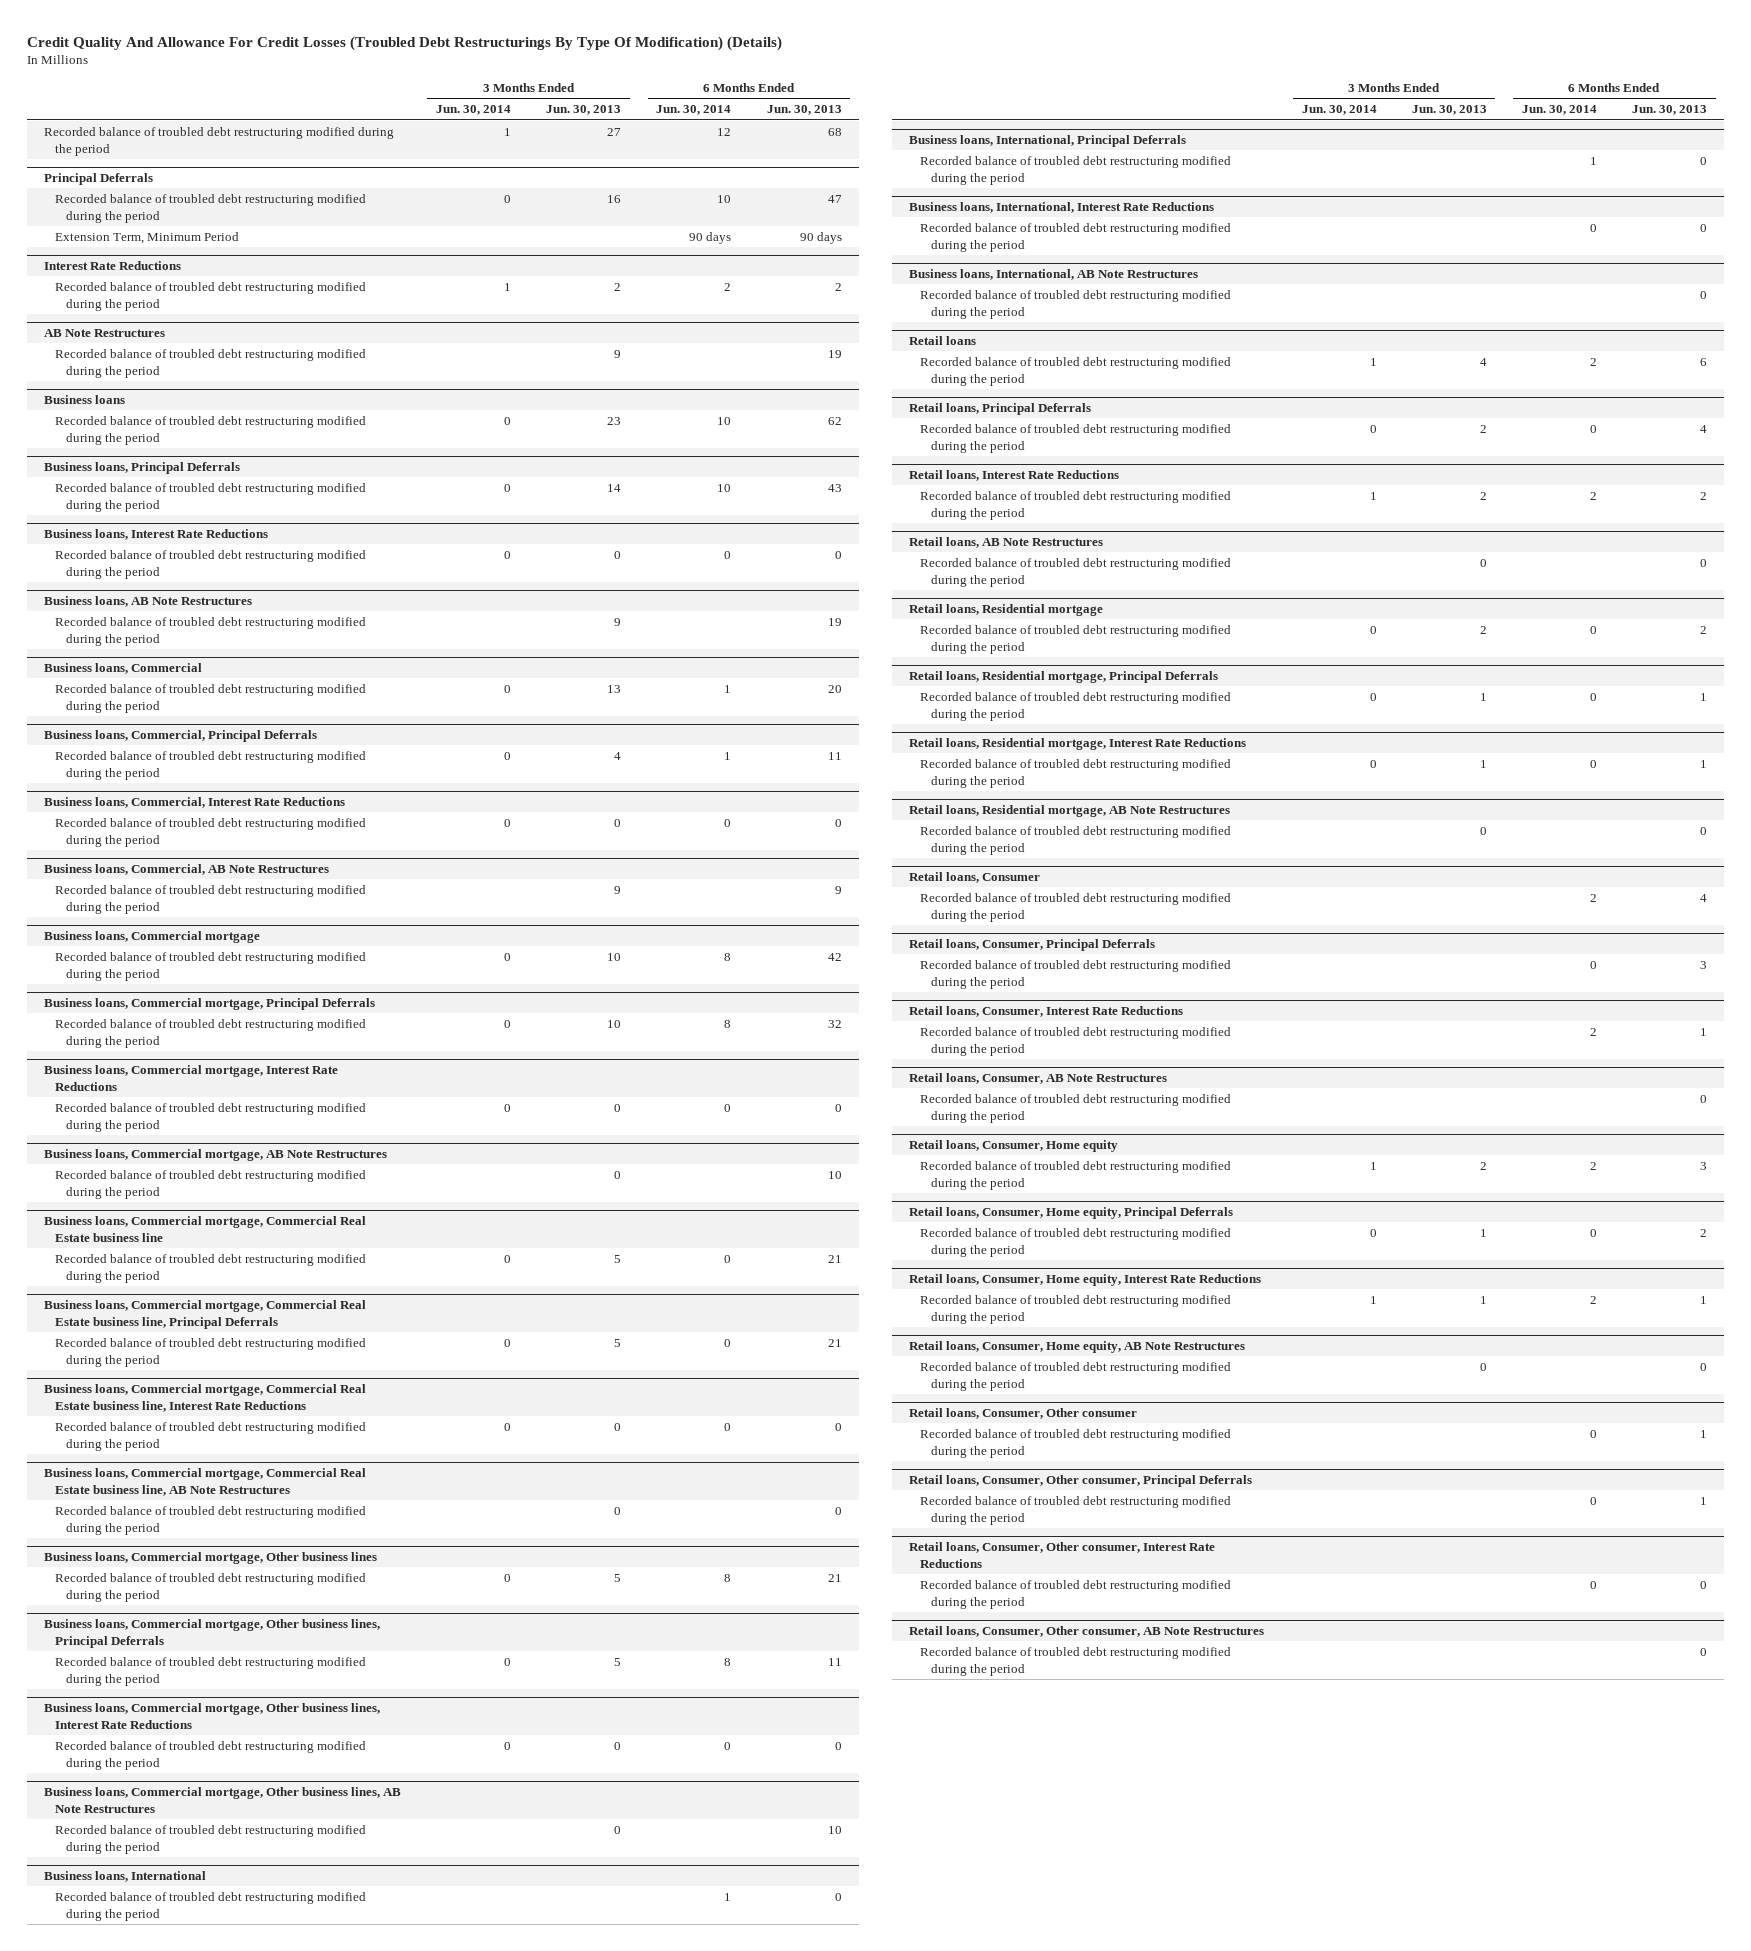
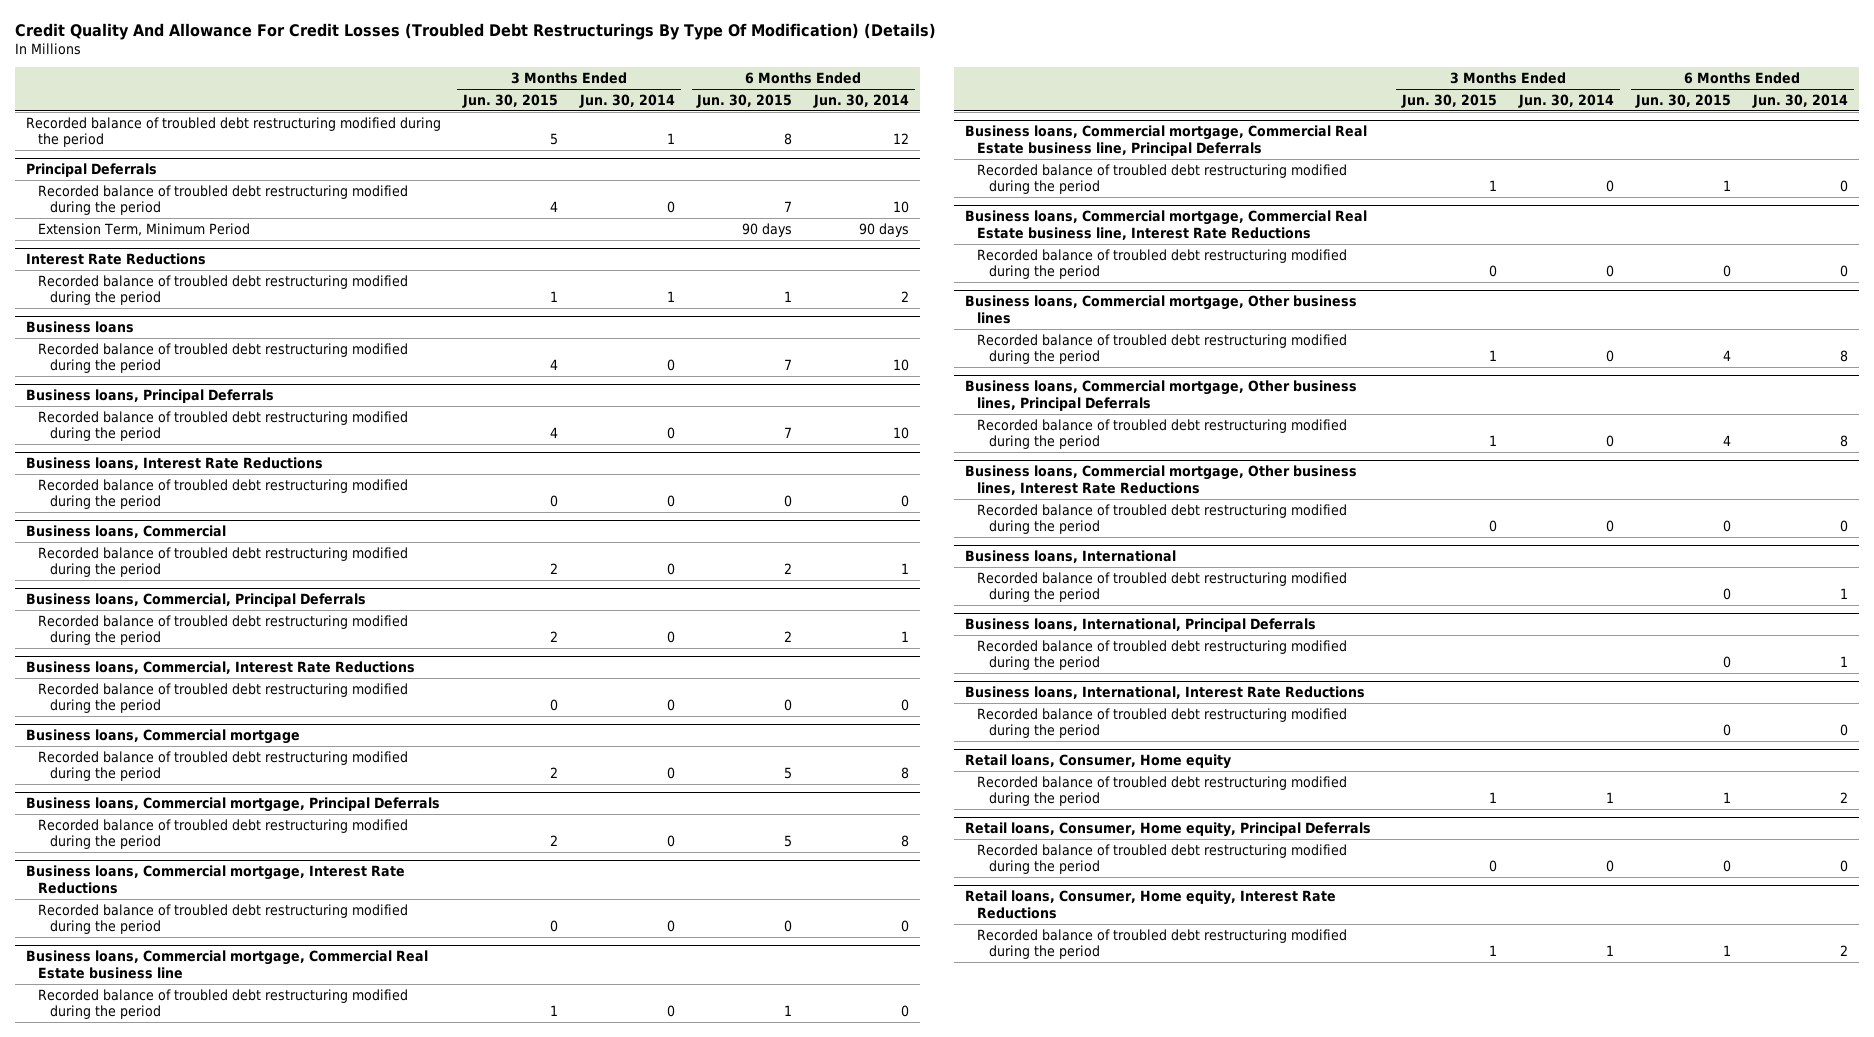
- | 3 Months Ended Jun. 30, 2014 | 3 Months Ended Jun. 30, 2013 | 6 Months Ended Jun. 30, 2014 | 6 Months Ended Jun. 30, 2013
+ | 3 Months Ended Jun. 30, 2015 | 3 Months Ended Jun. 30, 2014 | 6 Months Ended Jun. 30, 2015 | 6 Months Ended Jun. 30, 2014
- AB Note Restructures
- Recorded balance of troubled debt restructuring modified during the period | | 9 | | 19
- Business loans, AB Note Restructures
- Recorded balance of troubled debt restructuring modified during the period | | 9 | | 19
- Business loans, Commercial, AB Note Restructures
- Recorded balance of troubled debt restructuring modified during the period | | 9 | | 9
- Business loans, Commercial mortgage, AB Note Restructures
- Recorded balance of troubled debt restructuring modified during the period | | 0 | | 10
- Business loans, Commercial mortgage, Commercial Real Estate business line, AB Note Restructures
- Recorded balance of troubled debt restructuring modified during the period | | 0 | | 0
- Business loans, Commercial mortgage, Other business lines, AB Note Restructures
- Recorded balance of troubled debt restructuring modified during the period | | 0 | | 10
- Business loans, International, AB Note Restructures
- Recorded balance of troubled debt restructuring modified during the period | | | | 0
- Retail loans
- Recorded balance of troubled debt restructuring modified during the period | 1 | 4 | 2 | 6
- Retail loans, Principal Deferrals
- Recorded balance of troubled debt restructuring modified during the period | 0 | 2 | 0 | 4
- Retail loans, Interest Rate Reductions
- Recorded balance of troubled debt restructuring modified during the period | 1 | 2 | 2 | 2
- Retail loans, AB Note Restructures
- Recorded balance of troubled debt restructuring modified during the period | | 0 | | 0
- Retail loans, Residential mortgage
- Recorded balance of troubled debt restructuring modified during the period | 0 | 2 | 0 | 2
- Retail loans, Residential mortgage, Principal Deferrals
- Recorded balance of troubled debt restructuring modified during the period | 0 | 1 | 0 | 1
- Retail loans, Residential mortgage, Interest Rate Reductions
- Recorded balance of troubled debt restructuring modified during the period | 0 | 1 | 0 | 1
- Retail loans, Residential mortgage, AB Note Restructures
- Recorded balance of troubled debt restructuring modified during the period | | 0 | | 0
- Retail loans, Consumer
- Recorded balance of troubled debt restructuring modified during the period | | | 2 | 4
- Retail loans, Consumer, Principal Deferrals
- Recorded balance of troubled debt restructuring modified during the period | | | 0 | 3
- Retail loans, Consumer, Interest Rate Reductions
- Recorded balance of troubled debt restructuring modified during the period | | | 2 | 1
- Retail loans, Consumer, AB Note Restructures
- Recorded balance of troubled debt restructuring modified during the period | | | | 0
- Retail loans, Consumer, Home equity, AB Note Restructures
- Recorded balance of troubled debt restructuring modified during the period | | 0 | | 0
- Retail loans, Consumer, Other consumer
- Recorded balance of troubled debt restructuring modified during the period | | | 0 | 1
- Retail loans, Consumer, Other consumer, Principal Deferrals
- Recorded balance of troubled debt restructuring modified during the period | | | 0 | 1
- Retail loans, Consumer, Other consumer, Interest Rate Reductions
- Recorded balance of troubled debt restructuring modified during the period | | | 0 | 0
- Retail loans, Consumer, Other consumer, AB Note Restructures
- Recorded balance of troubled debt restructuring modified during the period | | | | 0

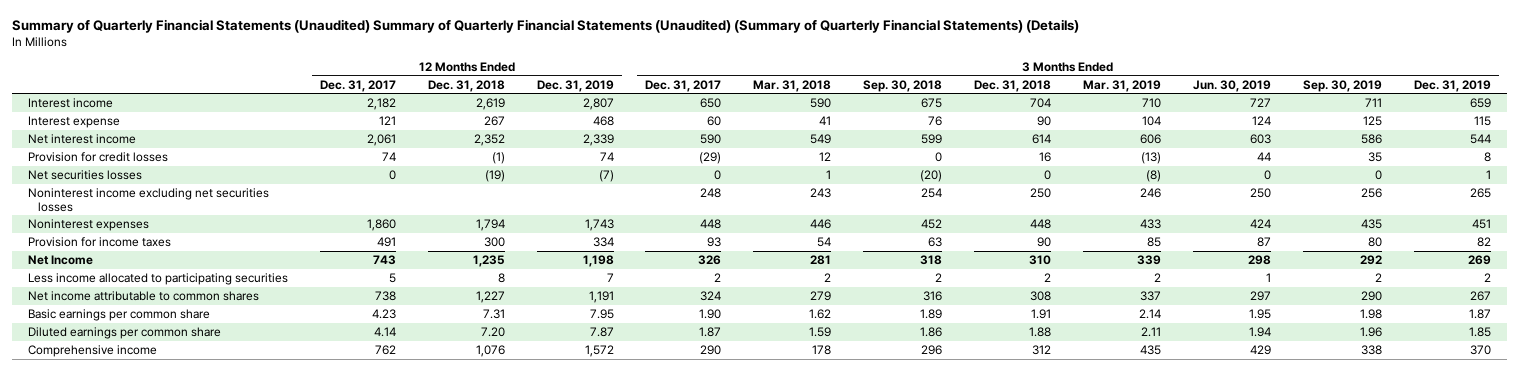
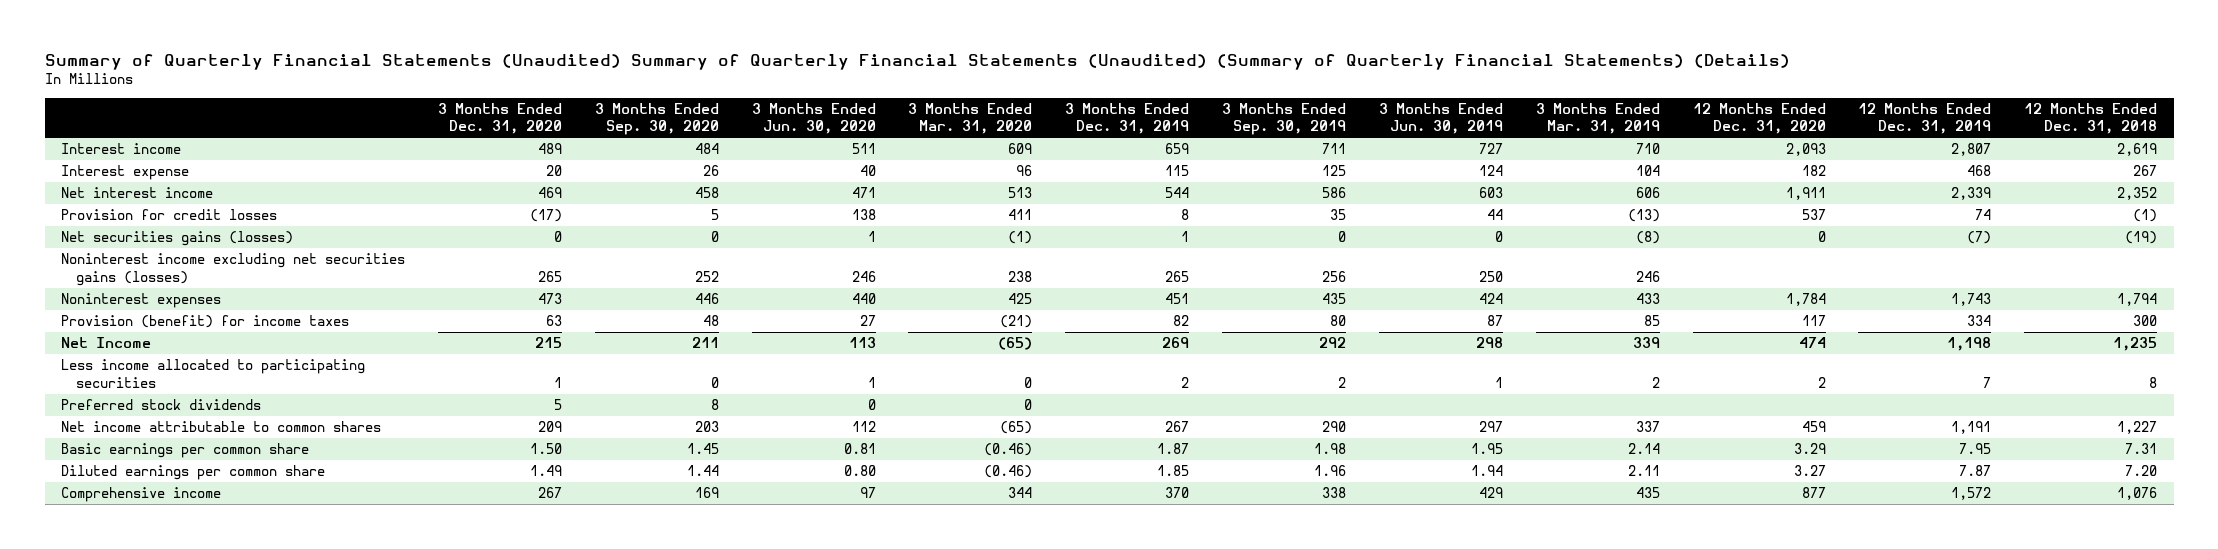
- | 12 Months Ended Dec. 31, 2017 | 12 Months Ended Dec. 31, 2018 | 12 Months Ended Dec. 31, 2019 | 3 Months Ended Dec. 31, 2017 | 3 Months Ended Mar. 31, 2018 | 3 Months Ended Sep. 30, 2018 | 3 Months Ended Dec. 31, 2018 | 3 Months Ended Mar. 31, 2019 | 3 Months Ended Jun. 30, 2019 | 3 Months Ended Sep. 30, 2019 | 3 Months Ended Dec. 31, 2019
+ | 3 Months Ended Dec. 31, 2020 | 3 Months Ended Sep. 30, 2020 | 3 Months Ended Jun. 30, 2020 | 3 Months Ended Mar. 31, 2020 | 3 Months Ended Dec. 31, 2019 | 3 Months Ended Sep. 30, 2019 | 3 Months Ended Jun. 30, 2019 | 3 Months Ended Mar. 31, 2019 | 12 Months Ended Dec. 31, 2020 | 12 Months Ended Dec. 31, 2019 | 12 Months Ended Dec. 31, 2018
- Net securities losses | 0 | (19) | (7) | 0 | 1 | (20) | 0 | (8) | 0 | 0 | 1
- Noninterest income excluding net securities losses | | | | 248 | 243 | 254 | 250 | 246 | 250 | 256 | 265
+ Net securities gains (losses) | 0 | 0 | 1 | (1) | 1 | 0 | 0 | (8) | 0 | (7) | (19)
+ Noninterest income excluding net securities gains (losses) | 265 | 252 | 246 | 238 | 265 | 256 | 250 | 246 | | |
- Provision for income taxes | 491 | 300 | 334 | 93 | 54 | 63 | 90 | 85 | 87 | 80 | 82
+ Provision (benefit) for income taxes | 63 | 48 | 27 | (21) | 82 | 80 | 87 | 85 | 117 | 334 | 300
+ Preferred stock dividends | 5 | 8 | 0 | 0 | | | | | | |

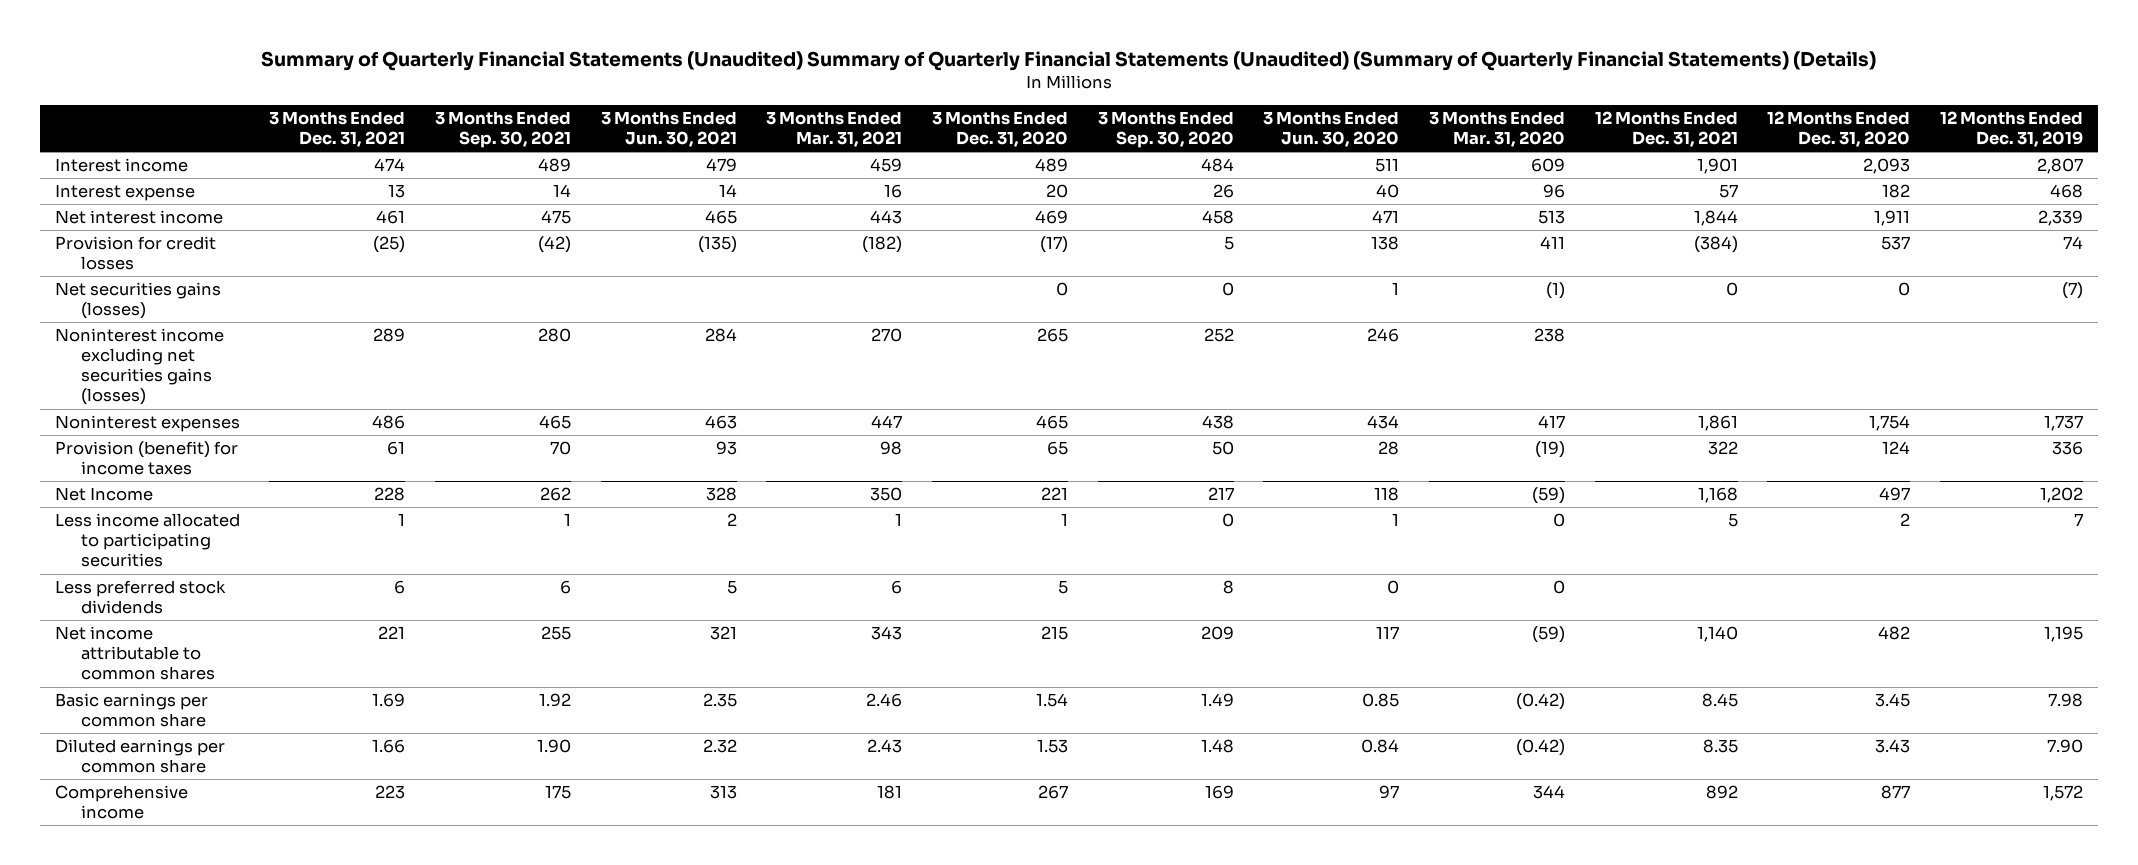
- | 3 Months Ended Dec. 31, 2020 | 3 Months Ended Sep. 30, 2020 | 3 Months Ended Jun. 30, 2020 | 3 Months Ended Mar. 31, 2020 | 3 Months Ended Dec. 31, 2019 | 3 Months Ended Sep. 30, 2019 | 3 Months Ended Jun. 30, 2019 | 3 Months Ended Mar. 31, 2019 | 12 Months Ended Dec. 31, 2020 | 12 Months Ended Dec. 31, 2019 | 12 Months Ended Dec. 31, 2018
+ | 3 Months Ended Dec. 31, 2021 | 3 Months Ended Sep. 30, 2021 | 3 Months Ended Jun. 30, 2021 | 3 Months Ended Mar. 31, 2021 | 3 Months Ended Dec. 31, 2020 | 3 Months Ended Sep. 30, 2020 | 3 Months Ended Jun. 30, 2020 | 3 Months Ended Mar. 31, 2020 | 12 Months Ended Dec. 31, 2021 | 12 Months Ended Dec. 31, 2020 | 12 Months Ended Dec. 31, 2019
- Noninterest expenses | 473 | 446 | 440 | 425 | 451 | 435 | 424 | 433 | 1,784 | 1,743 | 1,794
- Provision (benefit) for income taxes | 63 | 48 | 27 | (21) | 82 | 80 | 87 | 85 | 117 | 334 | 300
- Net Income | 215 | 211 | 113 | (65) | 269 | 292 | 298 | 339 | 474 | 1,198 | 1,235
+ Noninterest expenses | 486 | 465 | 463 | 447 | 465 | 438 | 434 | 417 | 1,861 | 1,754 | 1,737
+ Provision (benefit) for income taxes | 61 | 70 | 93 | 98 | 65 | 50 | 28 | (19) | 322 | 124 | 336
+ Net Income | 228 | 262 | 328 | 350 | 221 | 217 | 118 | (59) | 1,168 | 497 | 1,202
- Preferred stock dividends | 5 | 8 | 0 | 0 | | | | | | |
- Net income attributable to common shares | 209 | 203 | 112 | (65) | 267 | 290 | 297 | 337 | 459 | 1,191 | 1,227
- Basic earnings per common share | 1.50 | 1.45 | 0.81 | (0.46) | 1.87 | 1.98 | 1.95 | 2.14 | 3.29 | 7.95 | 7.31
- Diluted earnings per common share | 1.49 | 1.44 | 0.80 | (0.46) | 1.85 | 1.96 | 1.94 | 2.11 | 3.27 | 7.87 | 7.20
+ Less preferred stock dividends | 6 | 6 | 5 | 6 | 5 | 8 | 0 | 0 | | |
+ Net income attributable to common shares | 221 | 255 | 321 | 343 | 215 | 209 | 117 | (59) | 1,140 | 482 | 1,195
+ Basic earnings per common share | 1.69 | 1.92 | 2.35 | 2.46 | 1.54 | 1.49 | 0.85 | (0.42) | 8.45 | 3.45 | 7.98
+ Diluted earnings per common share | 1.66 | 1.90 | 2.32 | 2.43 | 1.53 | 1.48 | 0.84 | (0.42) | 8.35 | 3.43 | 7.90

